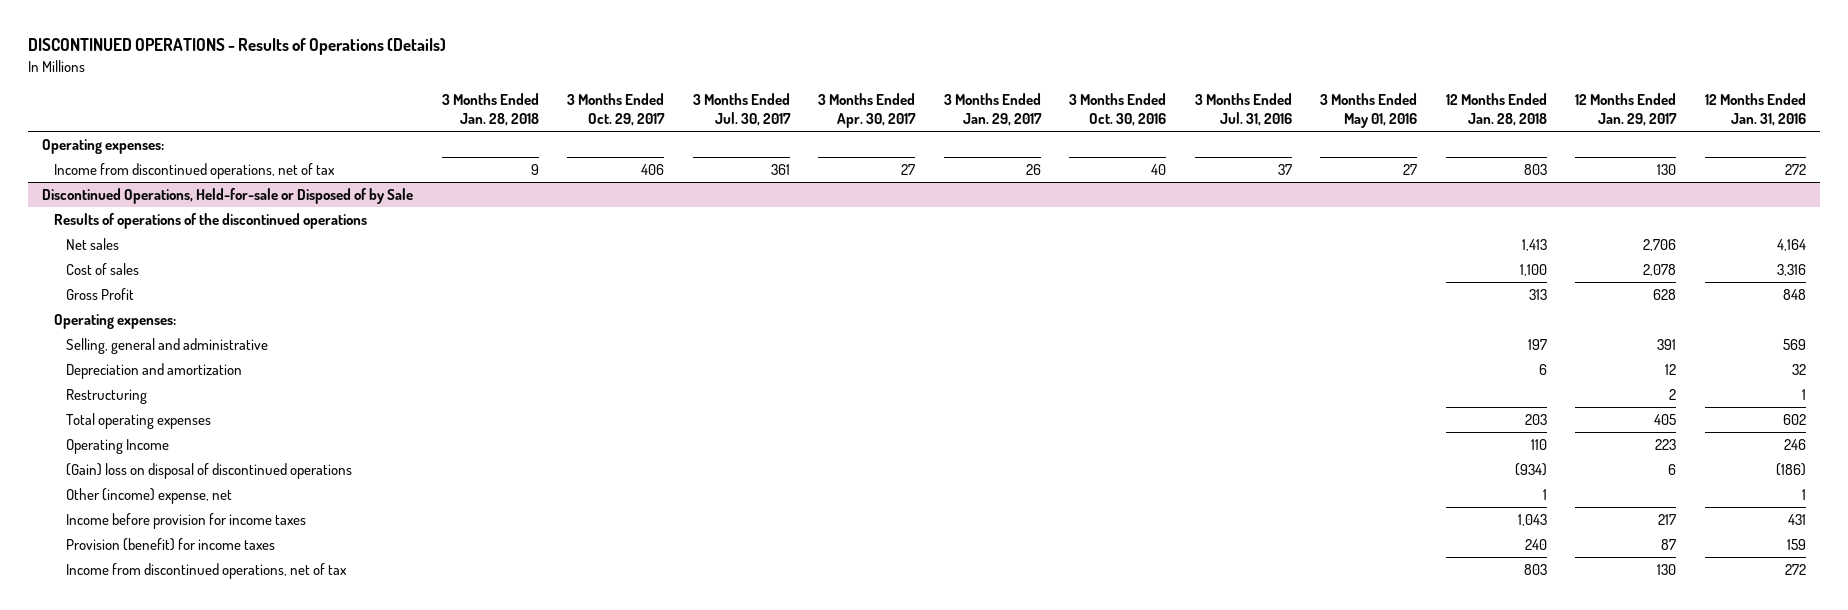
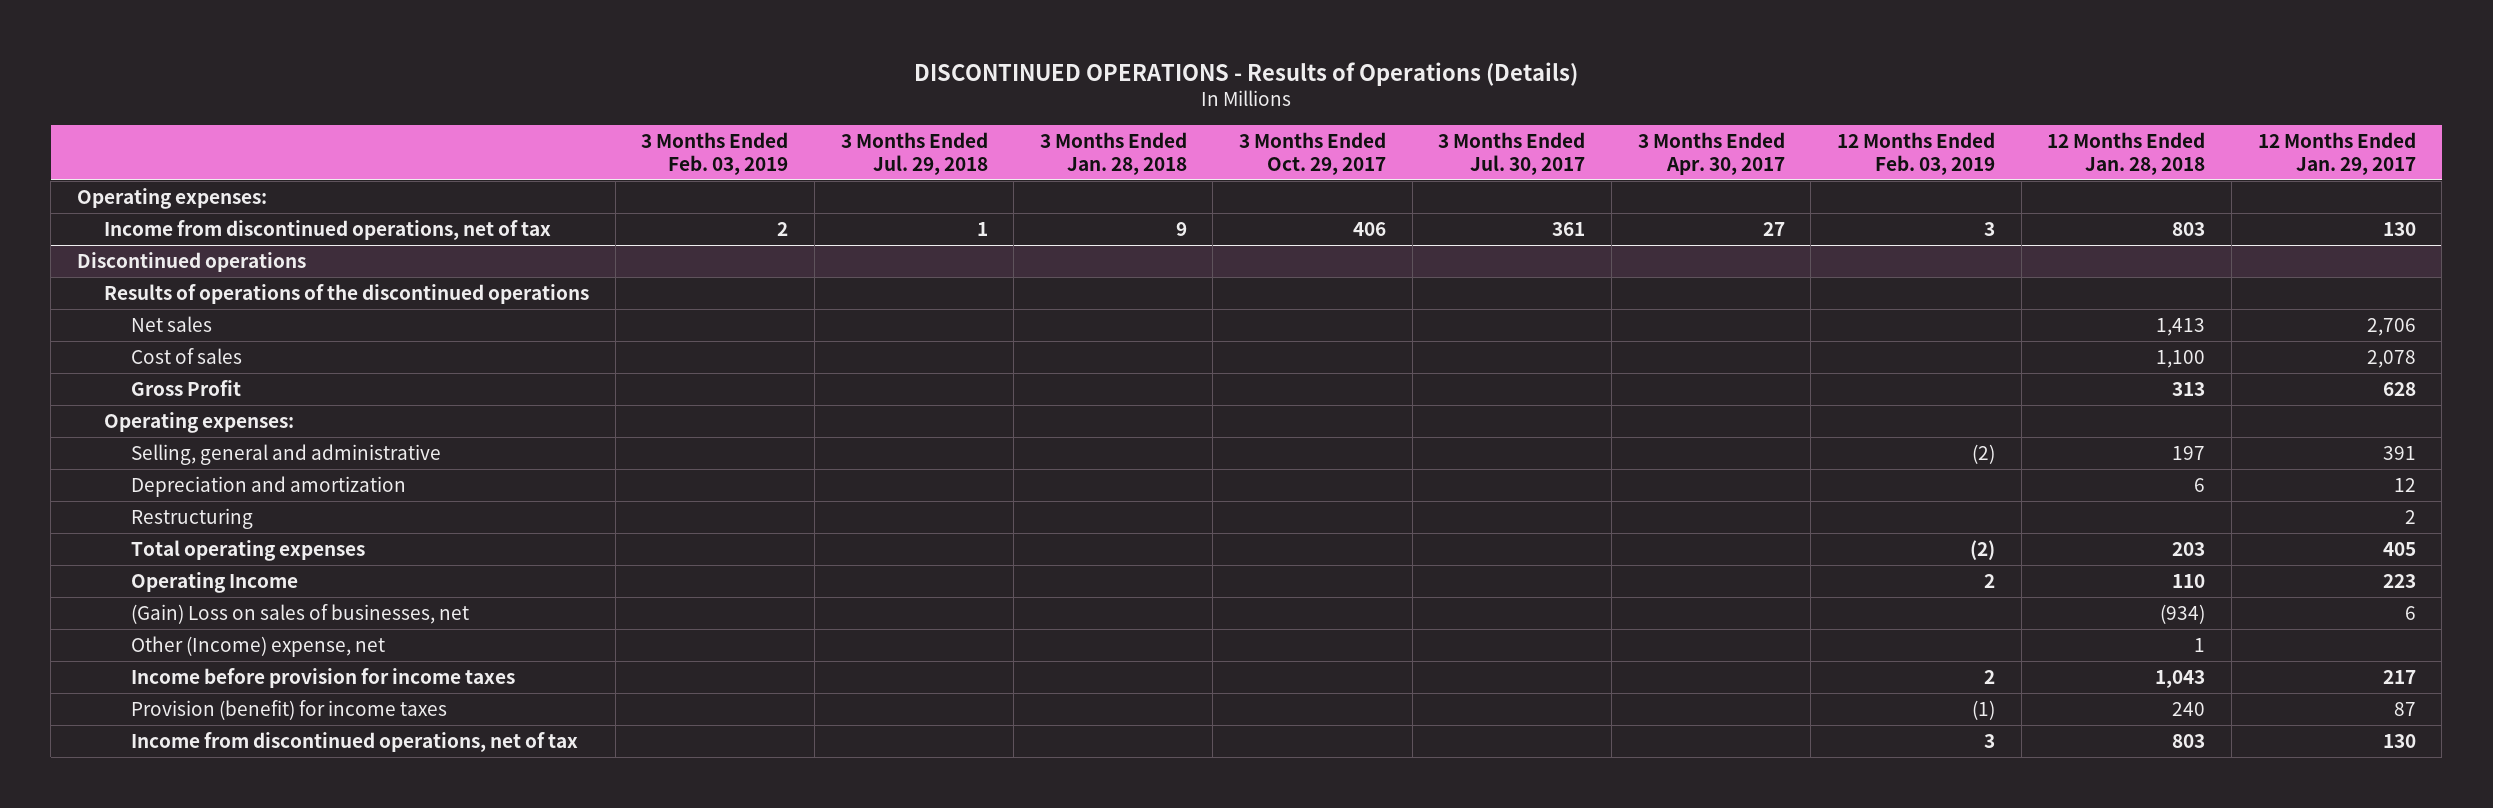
- | 3 Months Ended Jan. 28, 2018 | 3 Months Ended Oct. 29, 2017 | 3 Months Ended Jul. 30, 2017 | 3 Months Ended Apr. 30, 2017 | 3 Months Ended Jan. 29, 2017 | 3 Months Ended Oct. 30, 2016 | 3 Months Ended Jul. 31, 2016 | 3 Months Ended May 01, 2016 | 12 Months Ended Jan. 28, 2018 | 12 Months Ended Jan. 29, 2017 | 12 Months Ended Jan. 31, 2016
+ | 3 Months Ended Feb. 03, 2019 | 3 Months Ended Jul. 29, 2018 | 3 Months Ended Jan. 28, 2018 | 3 Months Ended Oct. 29, 2017 | 3 Months Ended Jul. 30, 2017 | 3 Months Ended Apr. 30, 2017 | 12 Months Ended Feb. 03, 2019 | 12 Months Ended Jan. 28, 2018 | 12 Months Ended Jan. 29, 2017
- Discontinued Operations, Held-for-sale or Disposed of by Sale
+ Discontinued operations
- (Gain) loss on disposal of discontinued operations | | | | | | | | | (934) | 6 | (186)
- Other (income) expense, net | | | | | | | | | 1 | | 1
+ (Gain) Loss on sales of businesses, net | | | | | | | | (934) | 6
+ Other (Income) expense, net | | | | | | | | 1 |

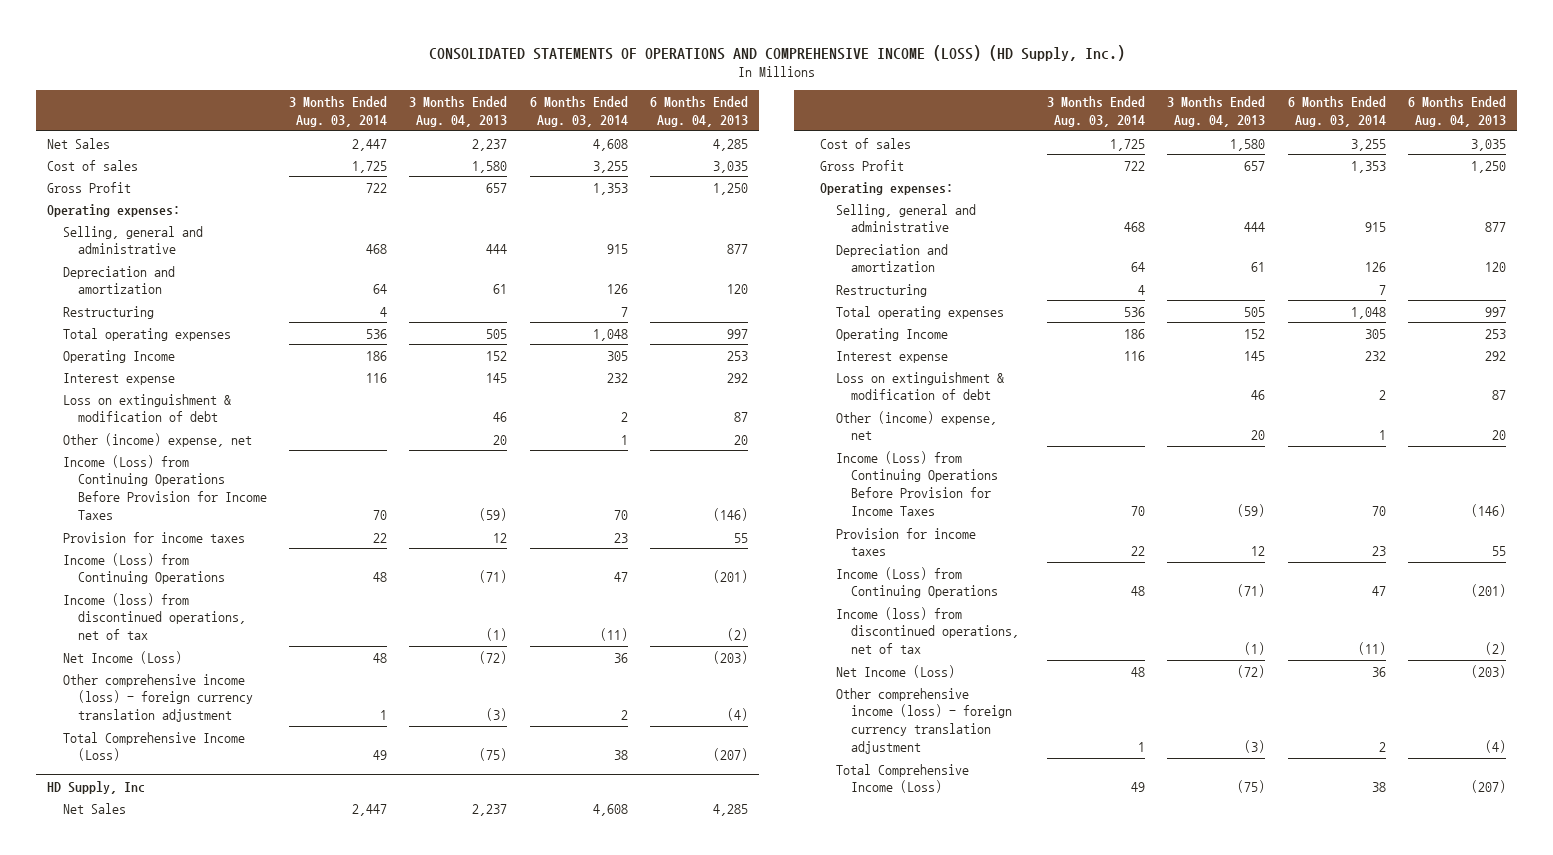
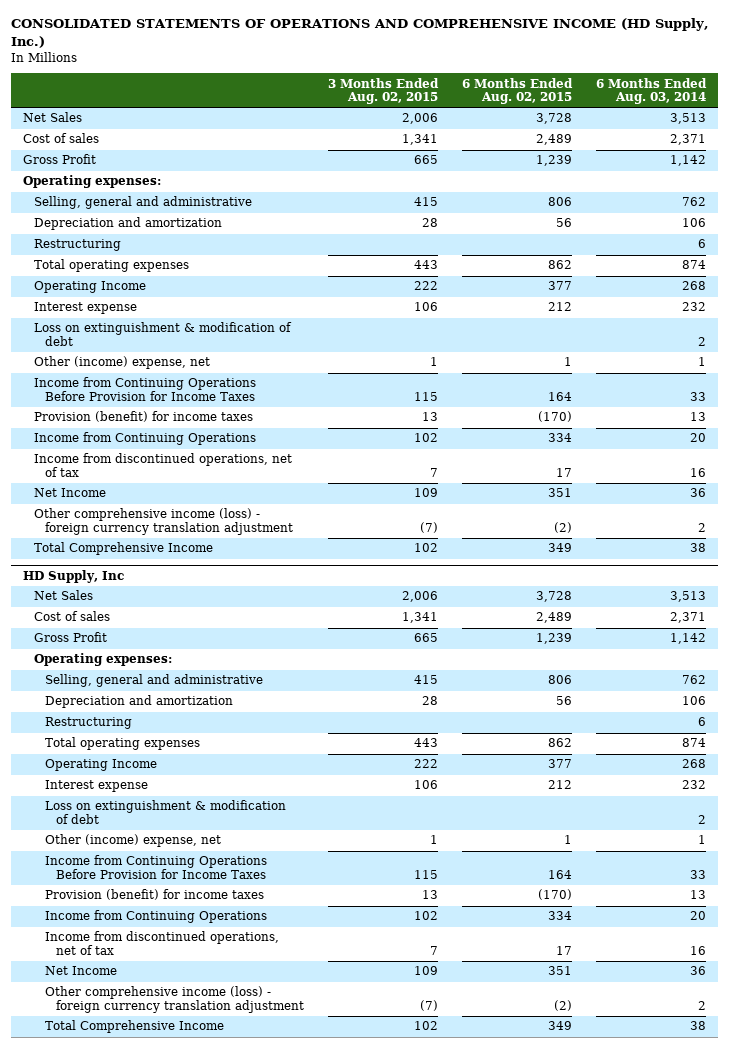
- CONSOLIDATED STATEMENTS OF OPERATIONS AND COMPREHENSIVE INCOME (LOSS) (HD Supply, Inc.)
+ CONSOLIDATED STATEMENTS OF OPERATIONS AND COMPREHENSIVE INCOME (HD Supply, Inc.)
- | 3 Months Ended Aug. 03, 2014 | 3 Months Ended Aug. 04, 2013 | 6 Months Ended Aug. 03, 2014 | 6 Months Ended Aug. 04, 2013
+ | 3 Months Ended Aug. 02, 2015 | 6 Months Ended Aug. 02, 2015 | 6 Months Ended Aug. 03, 2014
- Net Sales | 2,447 | 2,237 | 4,608 | 4,285
- Cost of sales | 1,725 | 1,580 | 3,255 | 3,035
- Gross Profit | 722 | 657 | 1,353 | 1,250
+ Net Sales | 2,006 | 3,728 | 3,513
+ Cost of sales | 1,341 | 2,489 | 2,371
+ Gross Profit | 665 | 1,239 | 1,142
- Selling, general and administrative | 468 | 444 | 915 | 877
- Depreciation and amortization | 64 | 61 | 126 | 120
- Restructuring | 4 | | 7 |
- Total operating expenses | 536 | 505 | 1,048 | 997
- Operating Income | 186 | 152 | 305 | 253
+ Selling, general and administrative | 415 | 806 | 762
+ Depreciation and amortization | 28 | 56 | 106
+ Restructuring | | | 6
+ Total operating expenses | 443 | 862 | 874
+ Operating Income | 222 | 377 | 268
- Income (Loss) from Continuing Operations Before Provision for Income Taxes | 70 | (59) | 70 | (146)
- Provision for income taxes | 22 | 12 | 23 | 55
- Income (Loss) from Continuing Operations | 48 | (71) | 47 | (201)
- Income (loss) from discontinued operations, net of tax | | (1) | (11) | (2)
- Net Income (Loss) | 48 | (72) | 36 | (203)
+ Income from Continuing Operations Before Provision for Income Taxes | 115 | 164 | 33
+ Provision (benefit) for income taxes | 13 | (170) | 13
+ Income from Continuing Operations | 102 | 334 | 20
+ Income from discontinued operations, net of tax | 7 | 17 | 16
+ Net Income | 109 | 351 | 36
- Total Comprehensive Income (Loss) | 49 | (75) | 38 | (207)
+ Total Comprehensive Income | 102 | 349 | 38
@ HD Supply, Inc
- Net Sales | 2,447 | 2,237 | 4,608 | 4,285
- Cost of sales | 1,725 | 1,580 | 3,255 | 3,035
- Gross Profit | 722 | 657 | 1,353 | 1,250
+ Net Sales | 2,006 | 3,728 | 3,513
+ Cost of sales | 1,341 | 2,489 | 2,371
+ Gross Profit | 665 | 1,239 | 1,142
- Selling, general and administrative | 468 | 444 | 915 | 877
- Depreciation and amortization | 64 | 61 | 126 | 120
- Restructuring | 4 | | 7 |
- Total operating expenses | 536 | 505 | 1,048 | 997
- Operating Income | 186 | 152 | 305 | 253
+ Selling, general and administrative | 415 | 806 | 762
+ Depreciation and amortization | 28 | 56 | 106
+ Restructuring | | | 6
+ Total operating expenses | 443 | 862 | 874
+ Operating Income | 222 | 377 | 268
- Income (Loss) from Continuing Operations Before Provision for Income Taxes | 70 | (59) | 70 | (146)
- Provision for income taxes | 22 | 12 | 23 | 55
- Income (Loss) from Continuing Operations | 48 | (71) | 47 | (201)
- Income (loss) from discontinued operations, net of tax | | (1) | (11) | (2)
- Net Income (Loss) | 48 | (72) | 36 | (203)
+ Income from Continuing Operations Before Provision for Income Taxes | 115 | 164 | 33
+ Provision (benefit) for income taxes | 13 | (170) | 13
+ Income from Continuing Operations | 102 | 334 | 20
+ Income from discontinued operations, net of tax | 7 | 17 | 16
+ Net Income | 109 | 351 | 36
- Total Comprehensive Income (Loss) | 49 | (75) | 38 | (207)
+ Total Comprehensive Income | 102 | 349 | 38

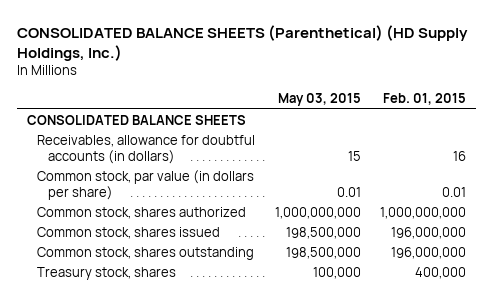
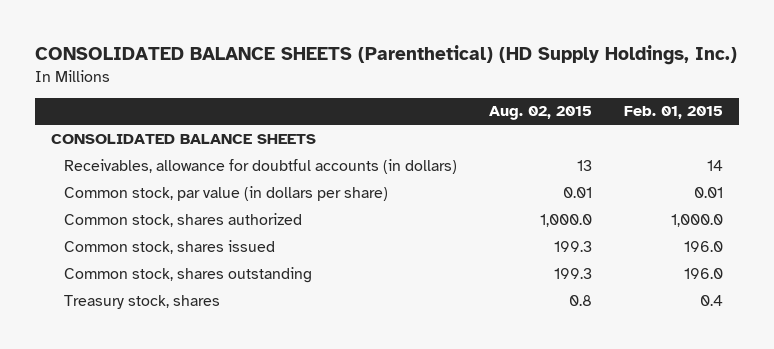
- | May 03, 2015 | Feb. 01, 2015
+ | Aug. 02, 2015 | Feb. 01, 2015
- Receivables, allowance for doubtful accounts (in dollars) | 15 | 16
+ Receivables, allowance for doubtful accounts (in dollars) | 13 | 14
- Common stock, shares authorized | 1,000,000,000 | 1,000,000,000
- Common stock, shares issued | 198,500,000 | 196,000,000
- Common stock, shares outstanding | 198,500,000 | 196,000,000
- Treasury stock, shares | 100,000 | 400,000
+ Common stock, shares authorized | 1,000.0 | 1,000.0
+ Common stock, shares issued | 199.3 | 196.0
+ Common stock, shares outstanding | 199.3 | 196.0
+ Treasury stock, shares | 0.8 | 0.4

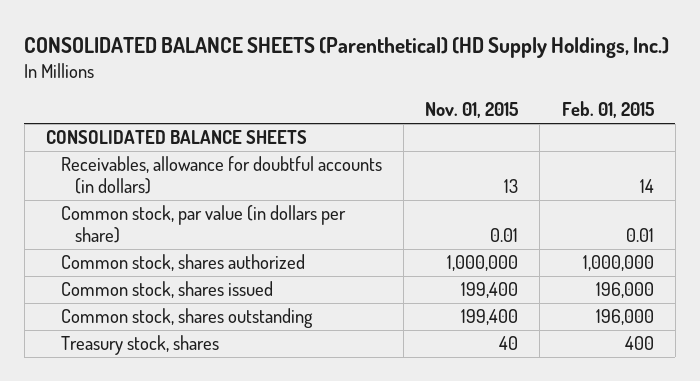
- | Aug. 02, 2015 | Feb. 01, 2015
+ | Nov. 01, 2015 | Feb. 01, 2015
- Common stock, shares authorized | 1,000.0 | 1,000.0
- Common stock, shares issued | 199.3 | 196.0
- Common stock, shares outstanding | 199.3 | 196.0
- Treasury stock, shares | 0.8 | 0.4
+ Common stock, shares authorized | 1,000,000 | 1,000,000
+ Common stock, shares issued | 199,400 | 196,000
+ Common stock, shares outstanding | 199,400 | 196,000
+ Treasury stock, shares | 40 | 400

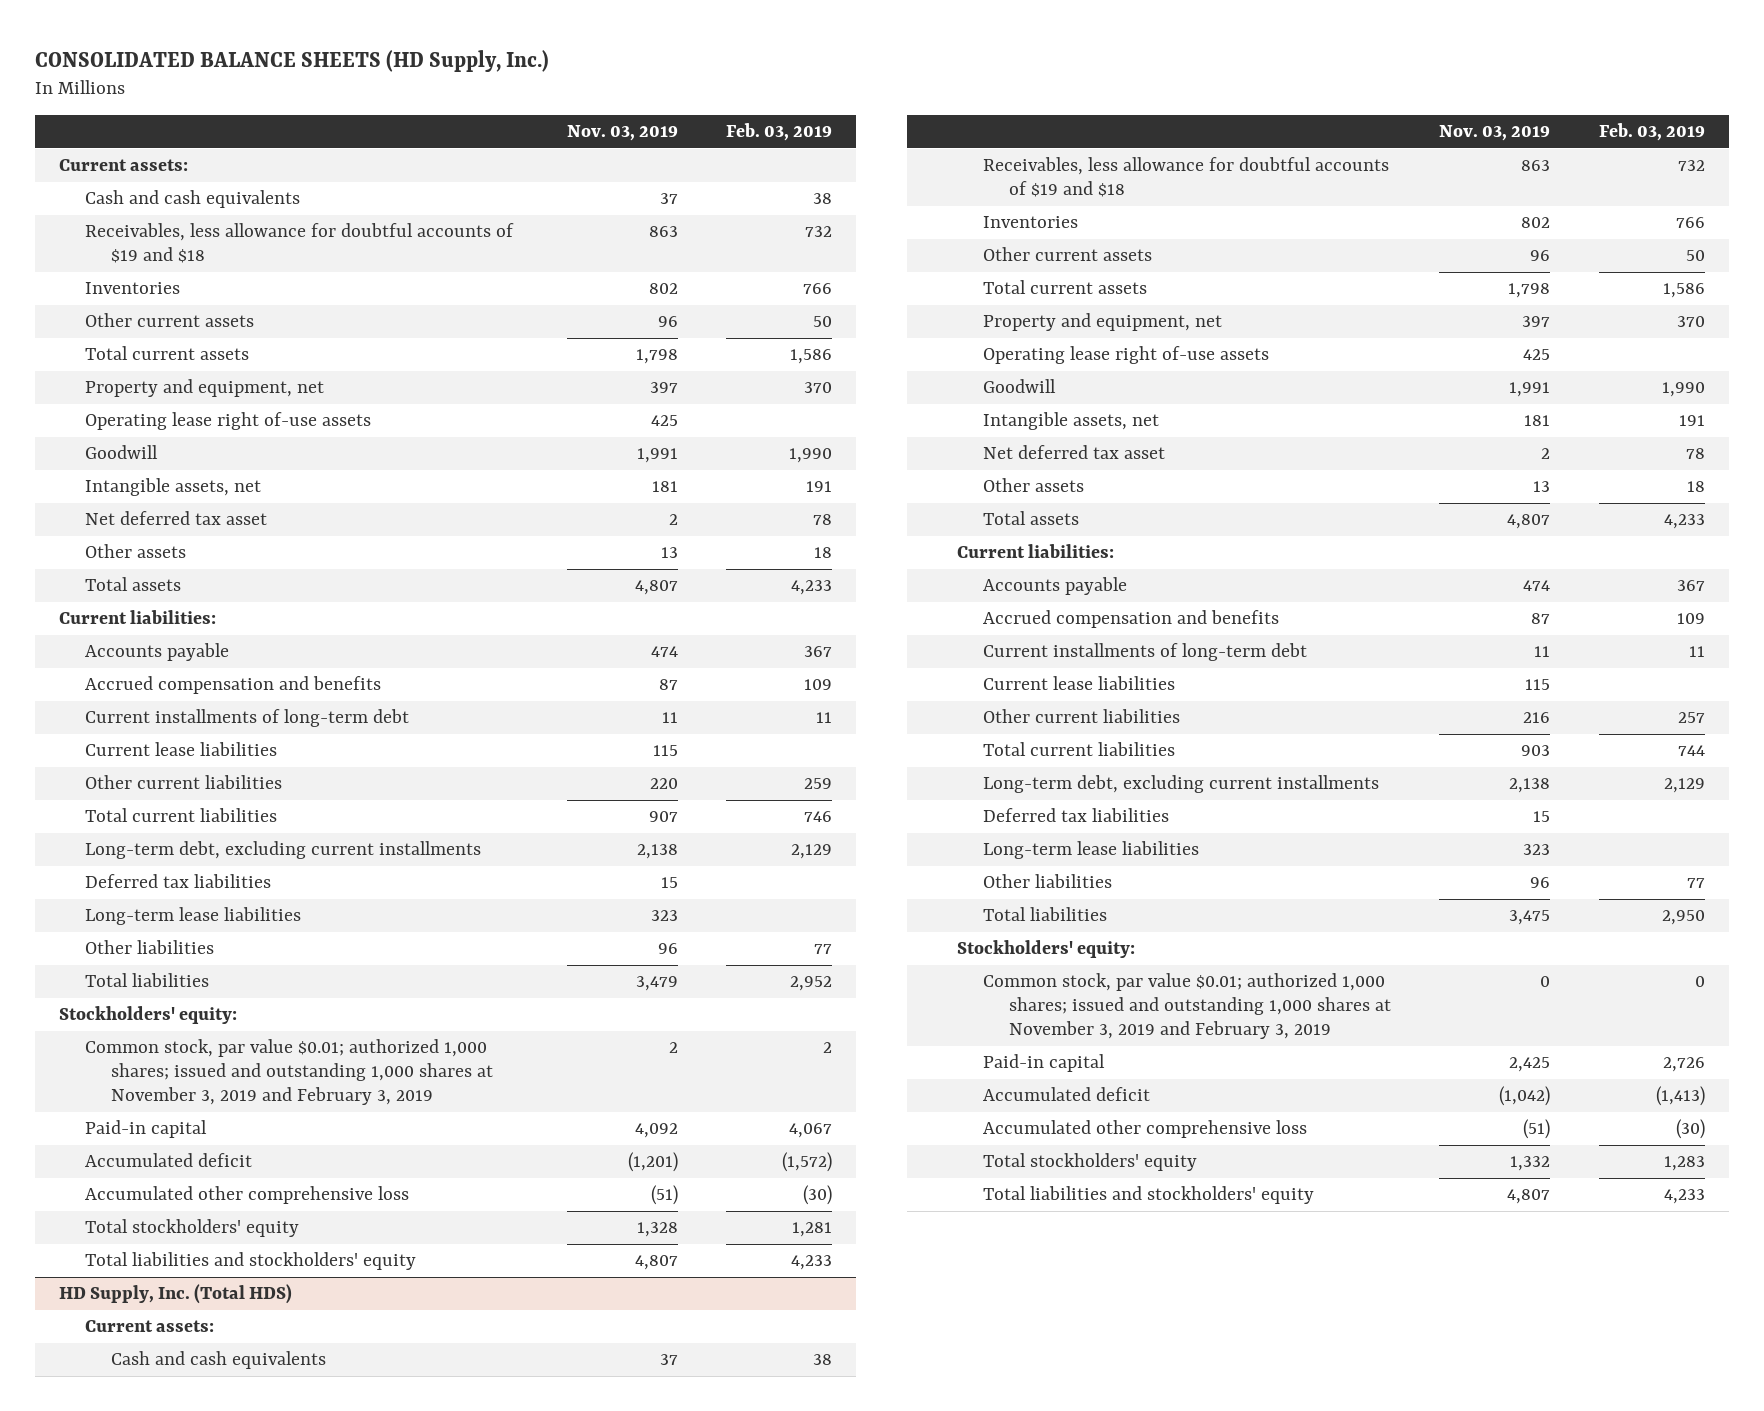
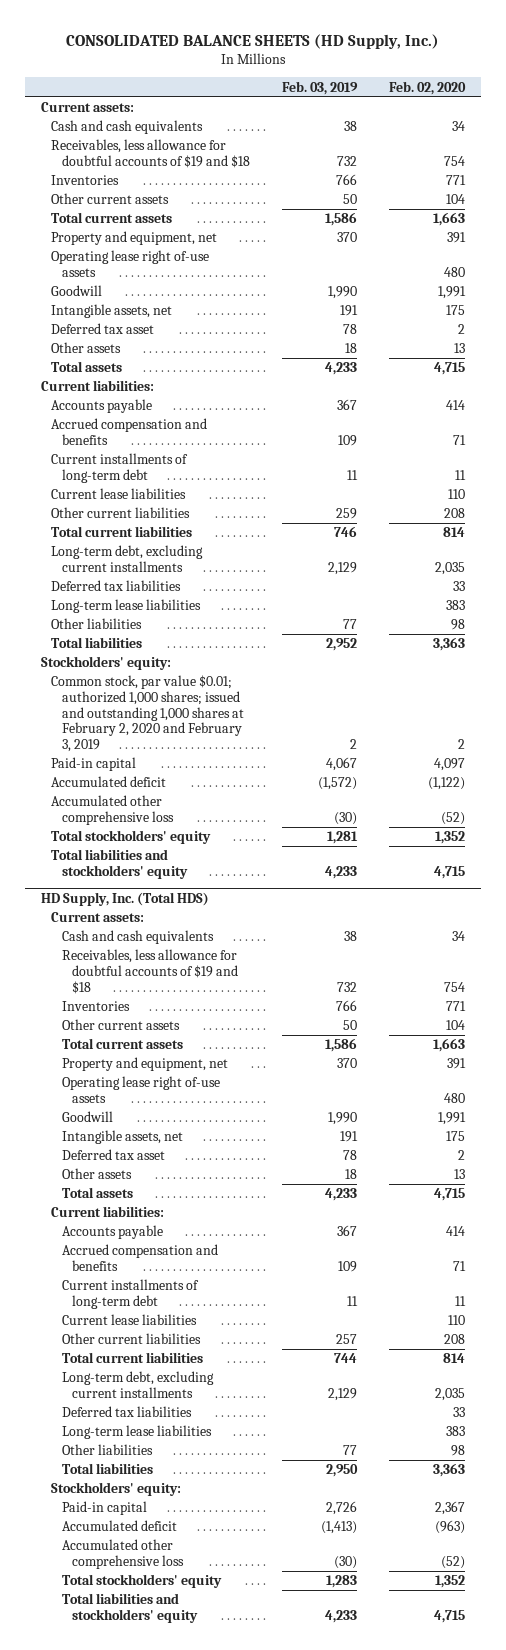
- | Nov. 03, 2019 | Feb. 03, 2019
+ | Feb. 03, 2019 | Feb. 02, 2020
- Net deferred tax asset | 2 | 78
+ Deferred tax asset | 78 | 2
- Common stock, par value $0.01; authorized 1,000 shares; issued and outstanding 1,000 shares at November 3, 2019 and February 3, 2019 | 2 | 2
+ Common stock, par value $0.01; authorized 1,000 shares; issued and outstanding 1,000 shares at February 2, 2020 and February 3, 2019 | 2 | 2
@ HD Supply, Inc. (Total HDS)
- Net deferred tax asset | 2 | 78
+ Deferred tax asset | 78 | 2
- Common stock, par value $0.01; authorized 1,000 shares; issued and outstanding 1,000 shares at November 3, 2019 and February 3, 2019 | 0 | 0

